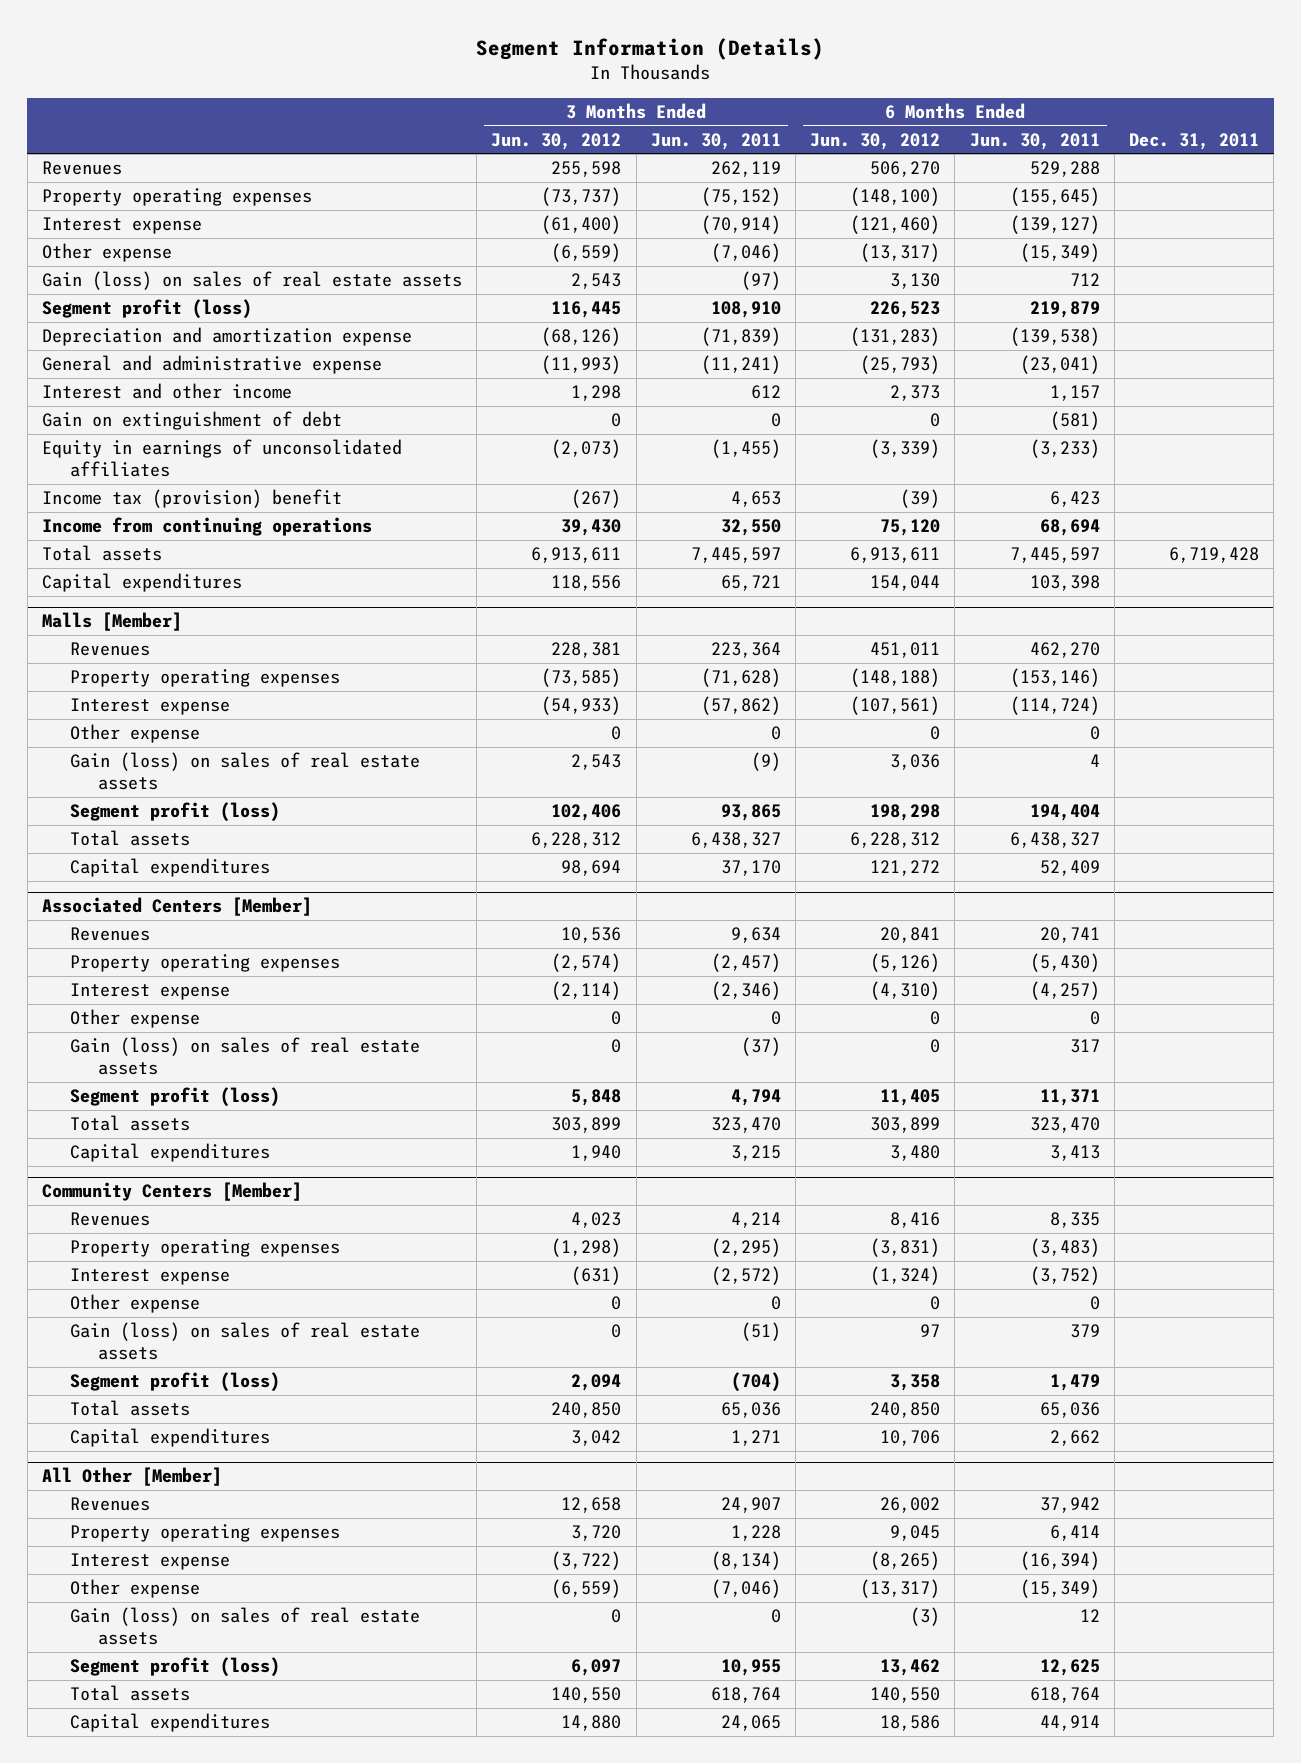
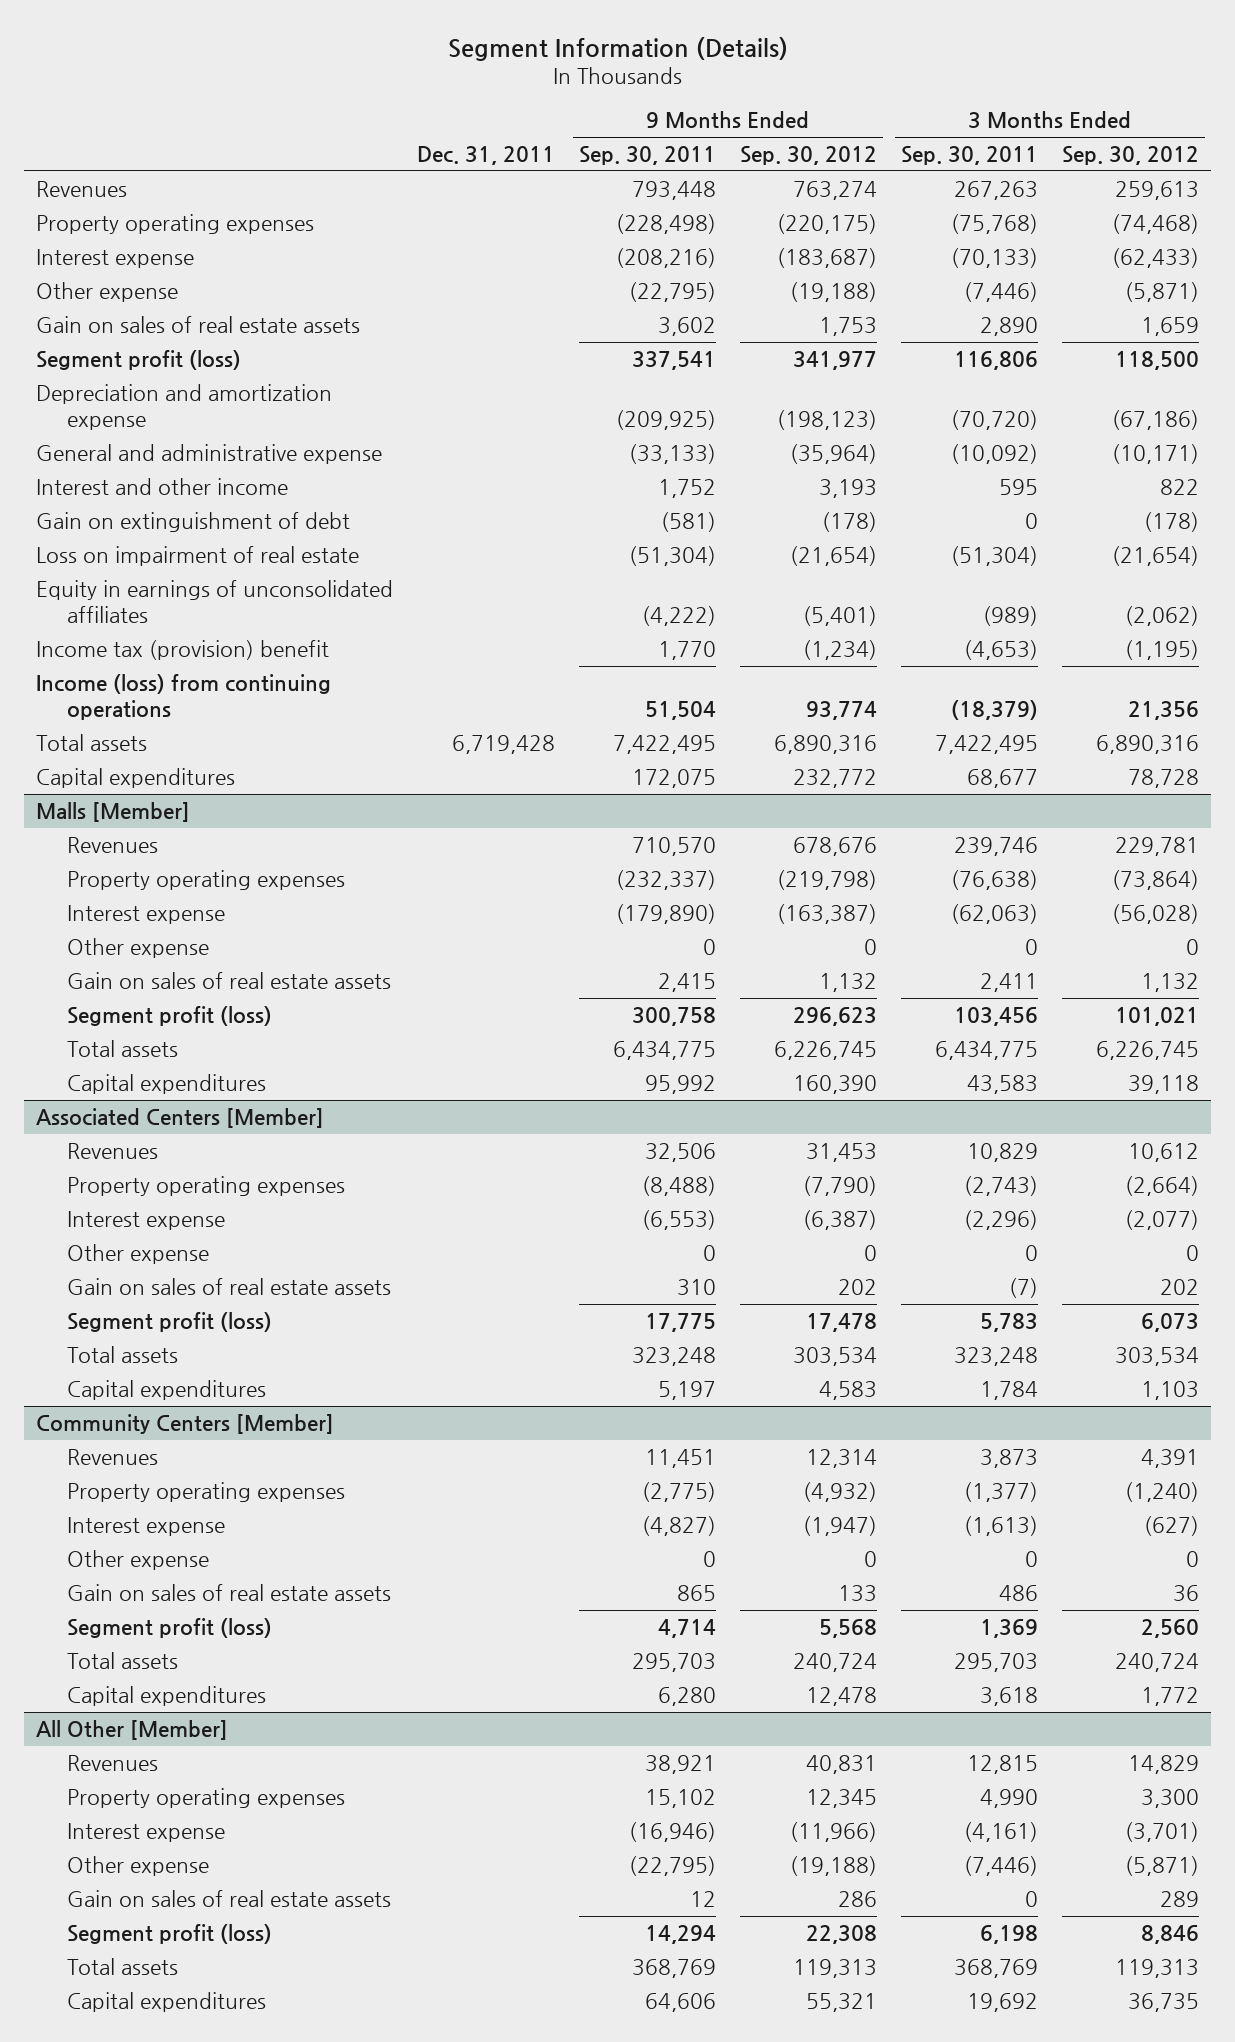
- | 3 Months Ended Jun. 30, 2012 | 3 Months Ended Jun. 30, 2011 | 6 Months Ended Jun. 30, 2012 | 6 Months Ended Jun. 30, 2011 | Dec. 31, 2011
+ | Dec. 31, 2011 | 9 Months Ended Sep. 30, 2011 | 9 Months Ended Sep. 30, 2012 | 3 Months Ended Sep. 30, 2011 | 3 Months Ended Sep. 30, 2012
- Gain (loss) on sales of real estate assets | 2,543 | (97) | 3,130 | 712 |
+ Gain on sales of real estate assets | | 3,602 | 1,753 | 2,890 | 1,659
+ Loss on impairment of real estate | | (51,304) | (21,654) | (51,304) | (21,654)
- Income from continuing operations | 39,430 | 32,550 | 75,120 | 68,694 |
+ Income (loss) from continuing operations | | 51,504 | 93,774 | (18,379) | 21,356
@ Malls [Member]
- Gain (loss) on sales of real estate assets | 2,543 | (9) | 3,036 | 4 |
+ Gain on sales of real estate assets | | 2,415 | 1,132 | 2,411 | 1,132
@ Associated Centers [Member]
- Gain (loss) on sales of real estate assets | 0 | (37) | 0 | 317 |
+ Gain on sales of real estate assets | | 310 | 202 | (7) | 202
@ Community Centers [Member]
- Gain (loss) on sales of real estate assets | 0 | (51) | 97 | 379 |
+ Gain on sales of real estate assets | | 865 | 133 | 486 | 36
@ All Other [Member]
- Gain (loss) on sales of real estate assets | 0 | 0 | (3) | 12 |
+ Gain on sales of real estate assets | | 12 | 286 | 0 | 289

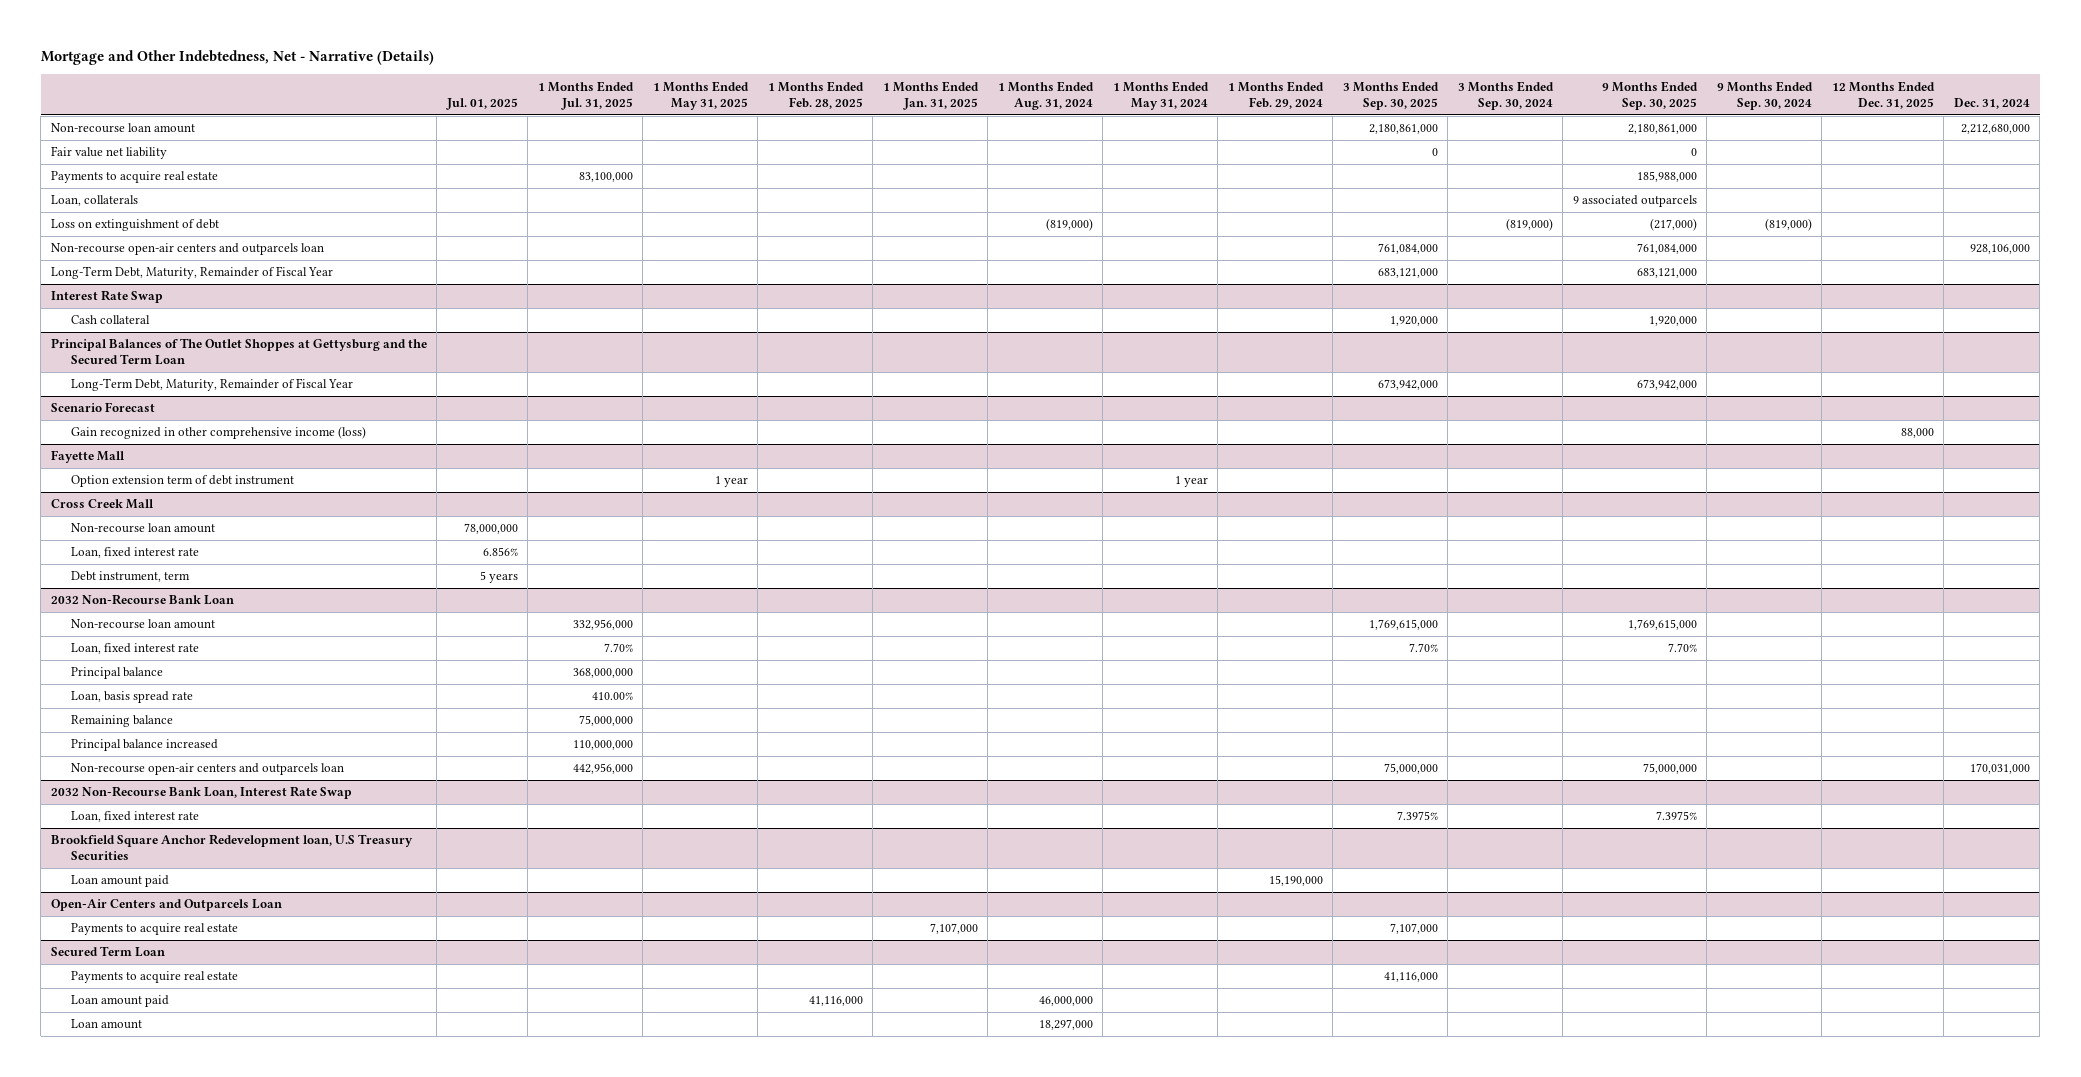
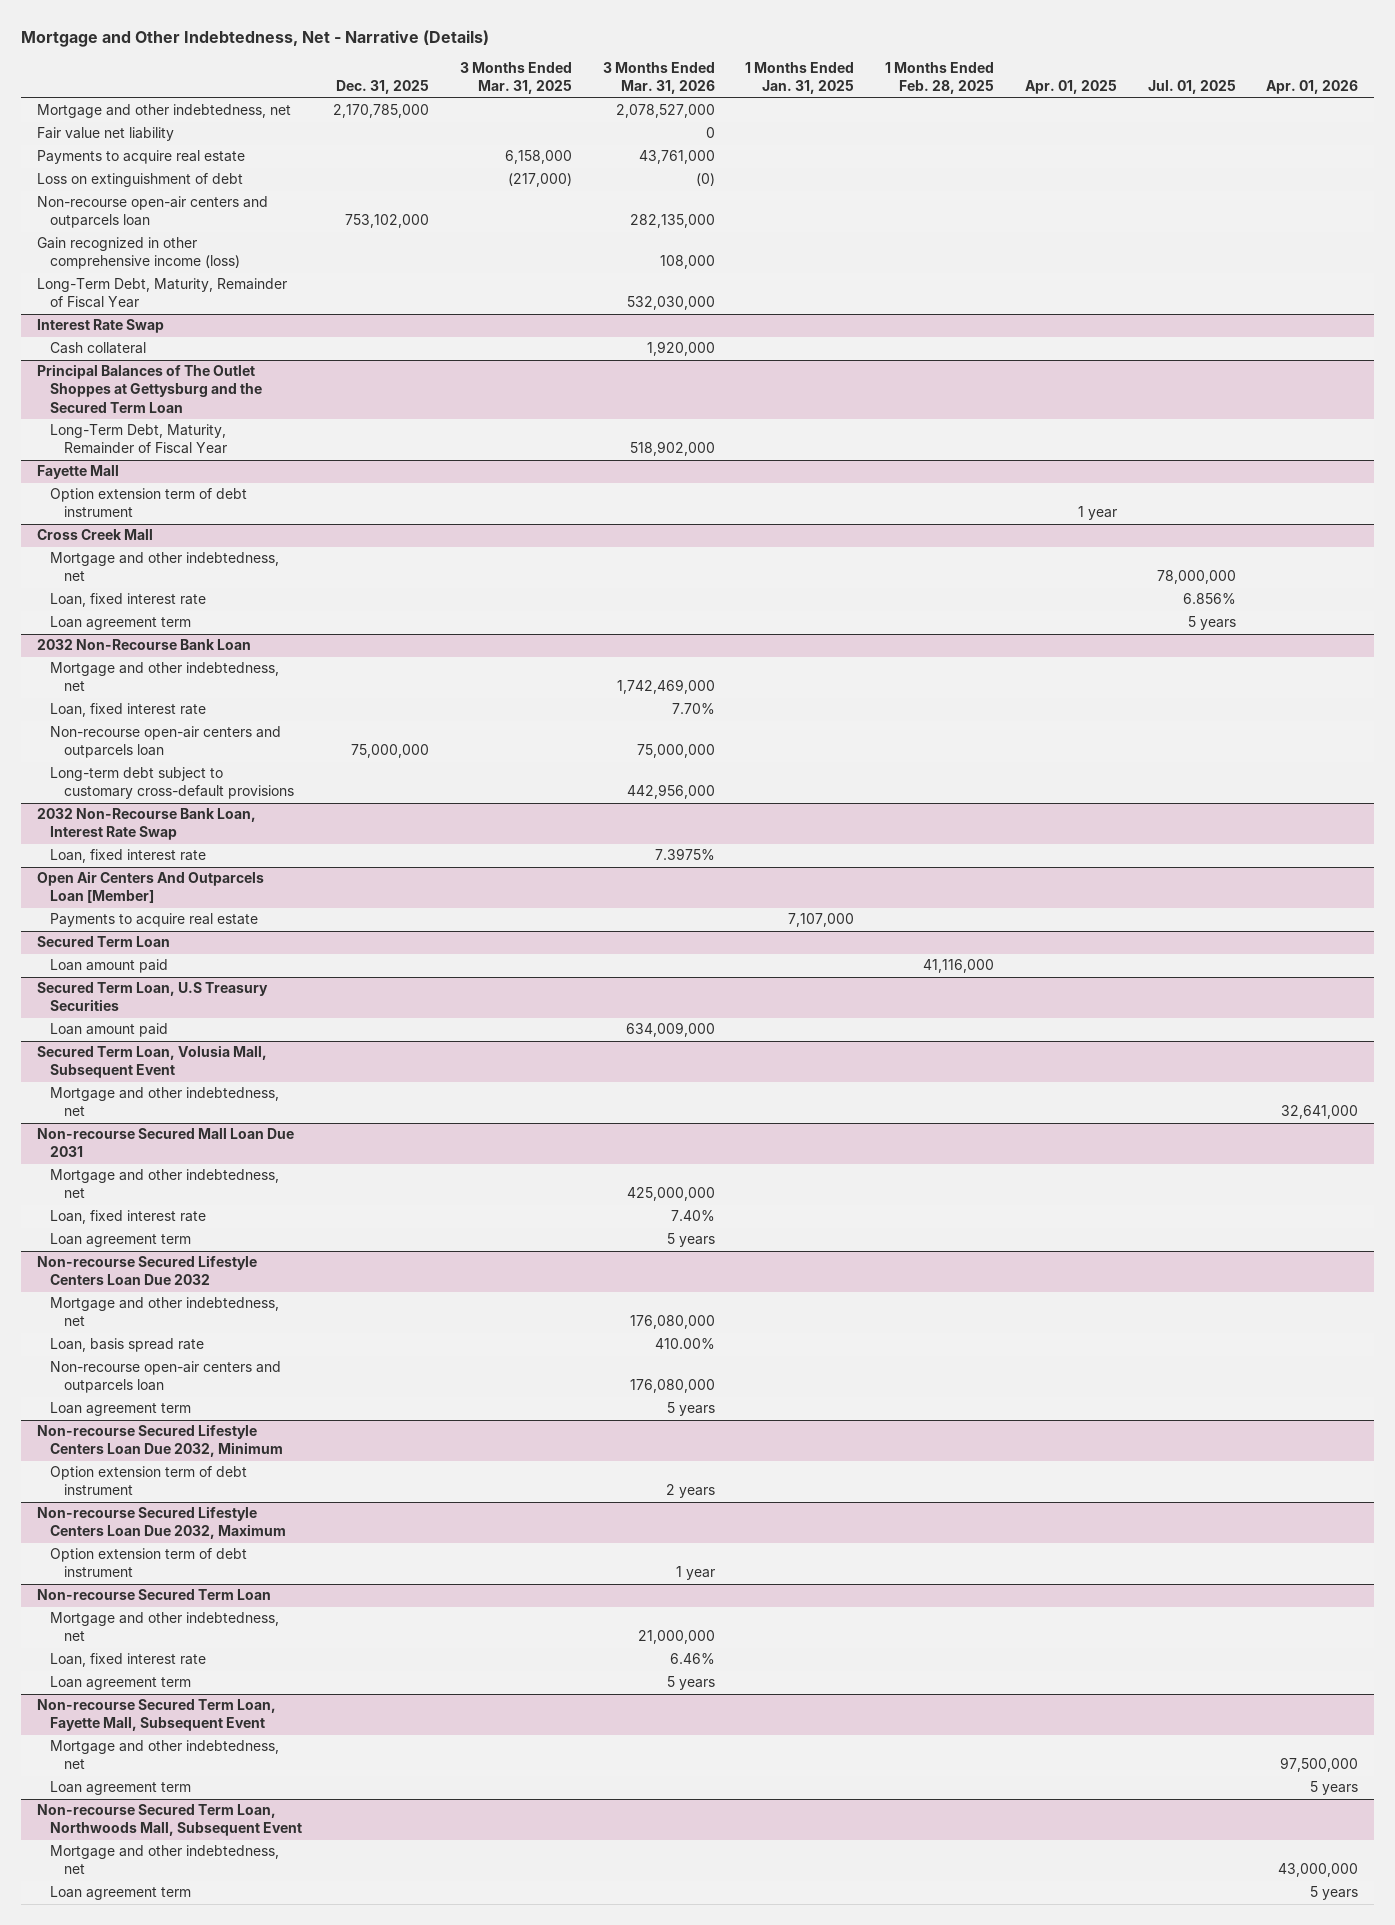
- | Jul. 01, 2025 | 1 Months Ended Jul. 31, 2025 | 1 Months Ended May 31, 2025 | 1 Months Ended Feb. 28, 2025 | 1 Months Ended Jan. 31, 2025 | 1 Months Ended Aug. 31, 2024 | 1 Months Ended May 31, 2024 | 1 Months Ended Feb. 29, 2024 | 3 Months Ended Sep. 30, 2025 | 3 Months Ended Sep. 30, 2024 | 9 Months Ended Sep. 30, 2025 | 9 Months Ended Sep. 30, 2024 | 12 Months Ended Dec. 31, 2025 | Dec. 31, 2024
+ | Dec. 31, 2025 | 3 Months Ended Mar. 31, 2025 | 3 Months Ended Mar. 31, 2026 | 1 Months Ended Jan. 31, 2025 | 1 Months Ended Feb. 28, 2025 | Apr. 01, 2025 | Jul. 01, 2025 | Apr. 01, 2026
- Non-recourse loan amount | | | | | | | | | 2,180,861,000 | | 2,180,861,000 | | | 2,212,680,000
+ Mortgage and other indebtedness, net | 2,170,785,000 | | 2,078,527,000 | | | | |
- Loan, collaterals | | | | | | | | | | | 9 associated outparcels | | |
+ Gain recognized in other comprehensive income (loss) | | | 108,000 | | | | |
- Scenario Forecast
- Gain recognized in other comprehensive income (loss) | | | | | | | | | | | | | 88,000 |
@ Cross Creek Mall
- Non-recourse loan amount | 78,000,000 | | | | | | | | | | | | |
+ Mortgage and other indebtedness, net | | | | | | | 78,000,000 |
- Debt instrument, term | 5 years | | | | | | | | | | | | |
+ Loan agreement term | | | | | | | 5 years |
@ 2032 Non-Recourse Bank Loan
- Non-recourse loan amount | | 332,956,000 | | | | | | | 1,769,615,000 | | 1,769,615,000 | | |
+ Mortgage and other indebtedness, net | | | 1,742,469,000 | | | | |
- Principal balance | | 368,000,000 | | | | | | | | | | | |
- Loan, basis spread rate | | 410.00% | | | | | | | | | | | |
- Remaining balance | | 75,000,000 | | | | | | | | | | | |
- Principal balance increased | | 110,000,000 | | | | | | | | | | | |
+ Long-term debt subject to customary cross-default provisions | | | 442,956,000 | | | | |
- Brookfield Square Anchor Redevelopment loan, U.S Treasury Securities
- Loan amount paid | | | | | | | | 15,190,000 | | | | | |
- Open-Air Centers and Outparcels Loan
+ Open Air Centers And Outparcels Loan [Member]
@ Secured Term Loan
- Payments to acquire real estate | | | | | | | | | 41,116,000 | | | | |
- Loan amount | | | | | | 18,297,000 | | | | | | | |
+ Secured Term Loan, U.S Treasury Securities
+ Loan amount paid | | | 634,009,000 | | | | |
+ Secured Term Loan, Volusia Mall, Subsequent Event
+ Mortgage and other indebtedness, net | | | | | | | | 32,641,000
+ Non-recourse Secured Mall Loan Due 2031
+ Mortgage and other indebtedness, net | | | 425,000,000 | | | | |
+ Loan, fixed interest rate | | | 7.40% | | | | |
+ Loan agreement term | | | 5 years | | | | |
+ Non-recourse Secured Lifestyle Centers Loan Due 2032
+ Mortgage and other indebtedness, net | | | 176,080,000 | | | | |
+ Loan, basis spread rate | | | 410.00% | | | | |
+ Non-recourse open-air centers and outparcels loan | | | 176,080,000 | | | | |
+ Loan agreement term | | | 5 years | | | | |
+ Non-recourse Secured Lifestyle Centers Loan Due 2032, Minimum
+ Option extension term of debt instrument | | | 2 years | | | | |
+ Non-recourse Secured Lifestyle Centers Loan Due 2032, Maximum
+ Option extension term of debt instrument | | | 1 year | | | | |
+ Non-recourse Secured Term Loan
+ Mortgage and other indebtedness, net | | | 21,000,000 | | | | |
+ Loan, fixed interest rate | | | 6.46% | | | | |
+ Loan agreement term | | | 5 years | | | | |
+ Non-recourse Secured Term Loan, Fayette Mall, Subsequent Event
+ Mortgage and other indebtedness, net | | | | | | | | 97,500,000
+ Loan agreement term | | | | | | | | 5 years
+ Non-recourse Secured Term Loan, Northwoods Mall, Subsequent Event
+ Mortgage and other indebtedness, net | | | | | | | | 43,000,000
+ Loan agreement term | | | | | | | | 5 years

